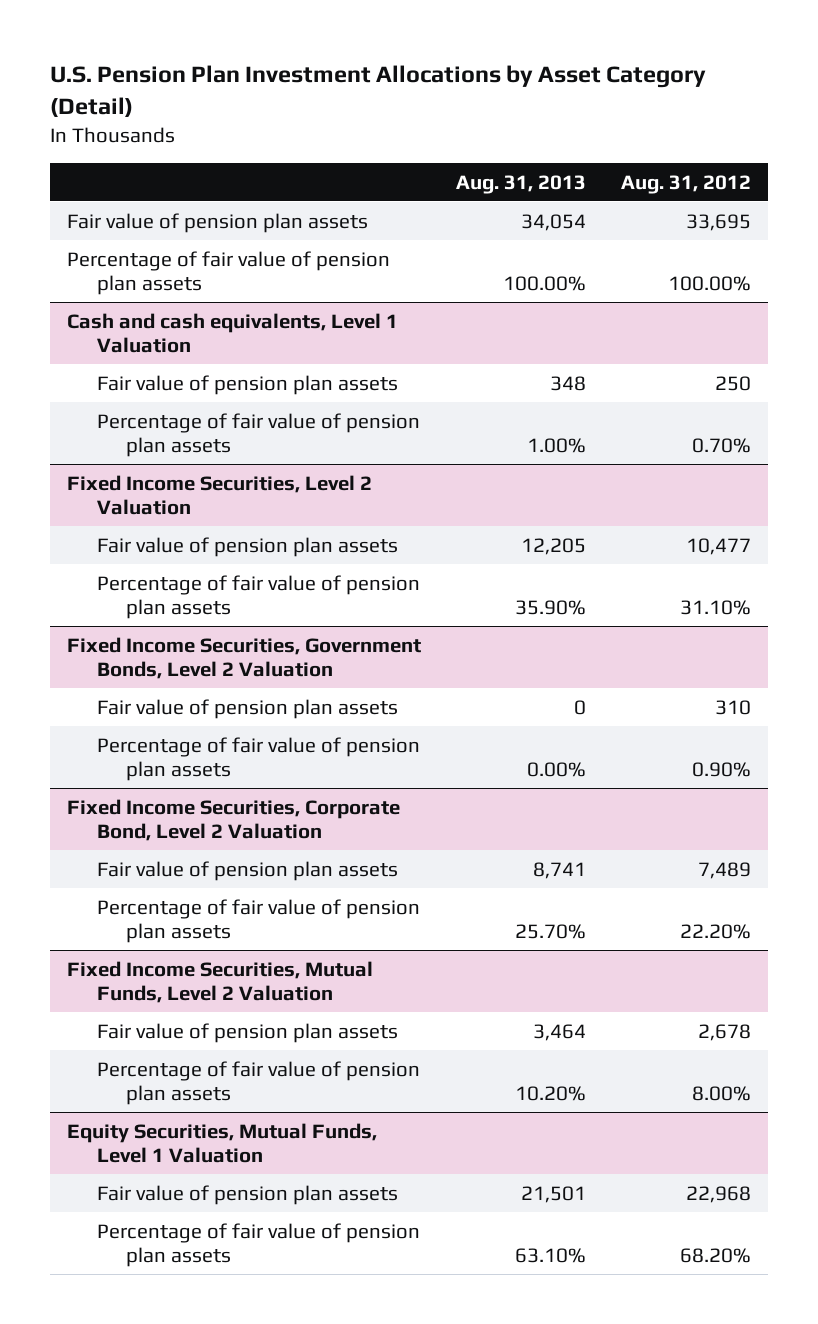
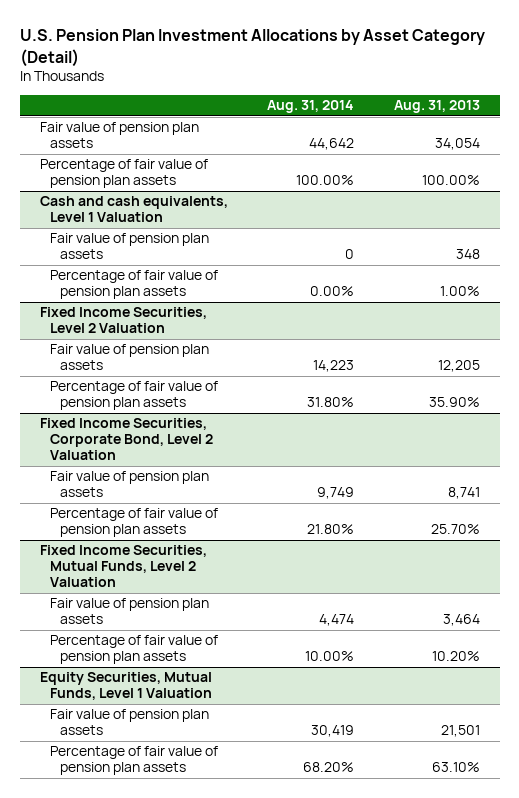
- | Aug. 31, 2013 | Aug. 31, 2012
+ | Aug. 31, 2014 | Aug. 31, 2013
- Fixed Income Securities, Government Bonds, Level 2 Valuation
- Fair value of pension plan assets | 0 | 310
- Percentage of fair value of pension plan assets | 0.00% | 0.90%

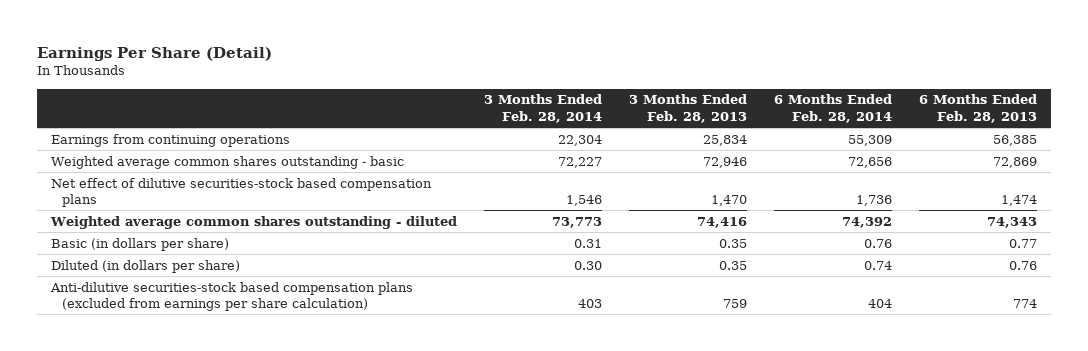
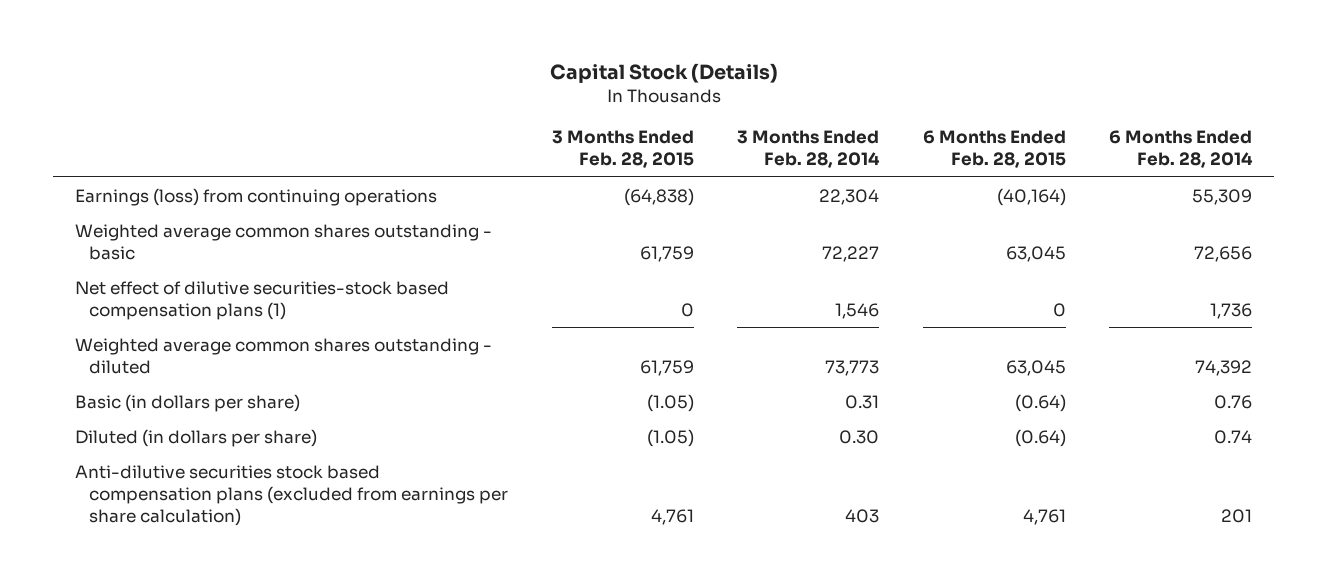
- Earnings Per Share (Detail)
+ Capital Stock (Details)
- | 3 Months Ended Feb. 28, 2014 | 3 Months Ended Feb. 28, 2013 | 6 Months Ended Feb. 28, 2014 | 6 Months Ended Feb. 28, 2013
+ | 3 Months Ended Feb. 28, 2015 | 3 Months Ended Feb. 28, 2014 | 6 Months Ended Feb. 28, 2015 | 6 Months Ended Feb. 28, 2014
- Earnings from continuing operations | 22,304 | 25,834 | 55,309 | 56,385
+ Earnings (loss) from continuing operations | (64,838) | 22,304 | (40,164) | 55,309
- Net effect of dilutive securities-stock based compensation plans | 1,546 | 1,470 | 1,736 | 1,474
+ Net effect of dilutive securities-stock based compensation plans (1) | 0 | 1,546 | 0 | 1,736
- Anti-dilutive securities-stock based compensation plans (excluded from earnings per share calculation) | 403 | 759 | 404 | 774
+ Anti-dilutive securities stock based compensation plans (excluded from earnings per share calculation) | 4,761 | 403 | 4,761 | 201

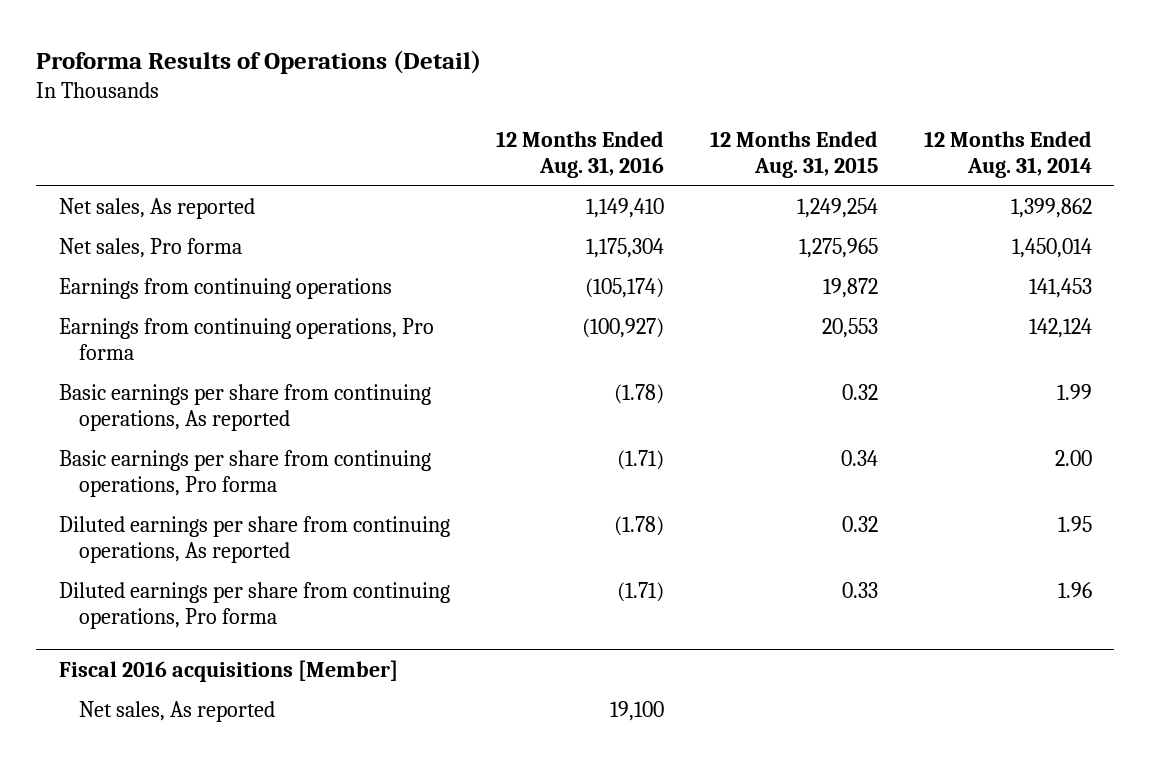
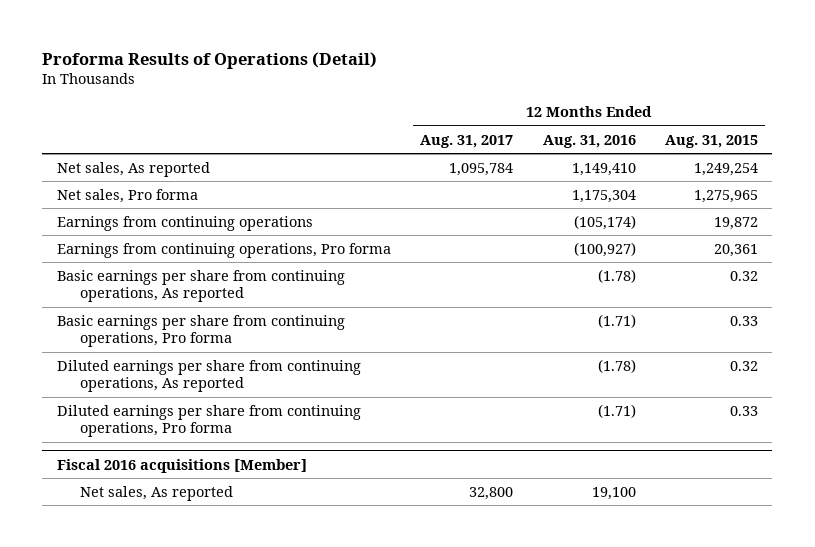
- | 12 Months Ended Aug. 31, 2016 | 12 Months Ended Aug. 31, 2015 | 12 Months Ended Aug. 31, 2014
+ | 12 Months Ended Aug. 31, 2017 | 12 Months Ended Aug. 31, 2016 | 12 Months Ended Aug. 31, 2015
- Earnings from continuing operations, Pro forma | (100,927) | 20,553 | 142,124
+ Earnings from continuing operations, Pro forma | | (100,927) | 20,361
- Basic earnings per share from continuing operations, Pro forma | (1.71) | 0.34 | 2.00
+ Basic earnings per share from continuing operations, Pro forma | | (1.71) | 0.33

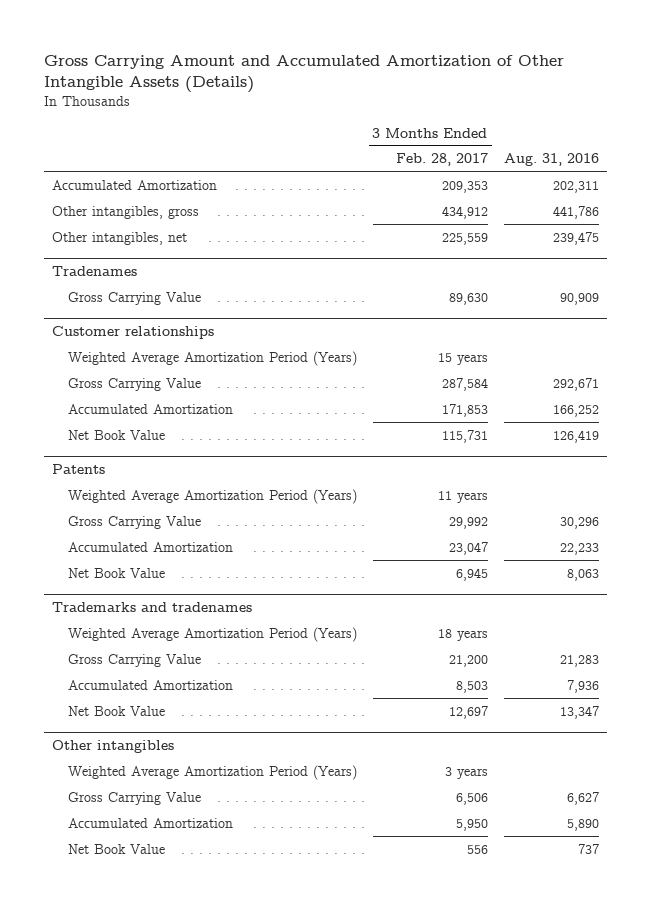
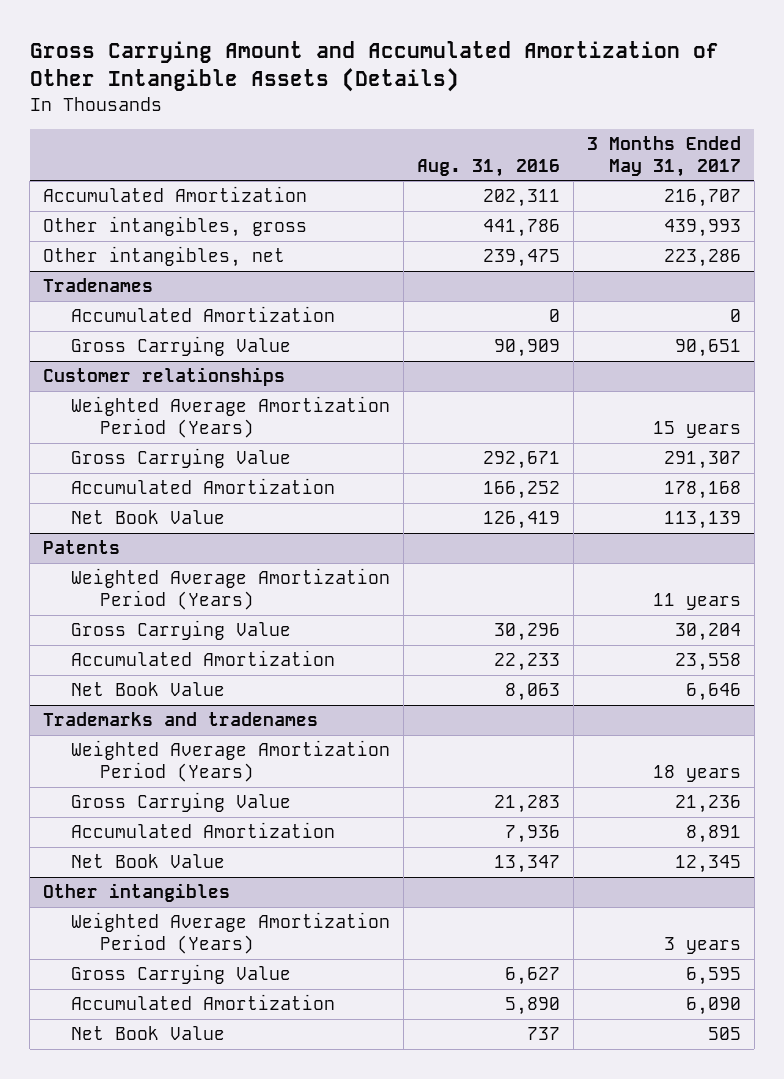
- | 3 Months Ended Feb. 28, 2017 | Aug. 31, 2016
+ | Aug. 31, 2016 | 3 Months Ended May 31, 2017
@ Tradenames
+ Accumulated Amortization | 0 | 0

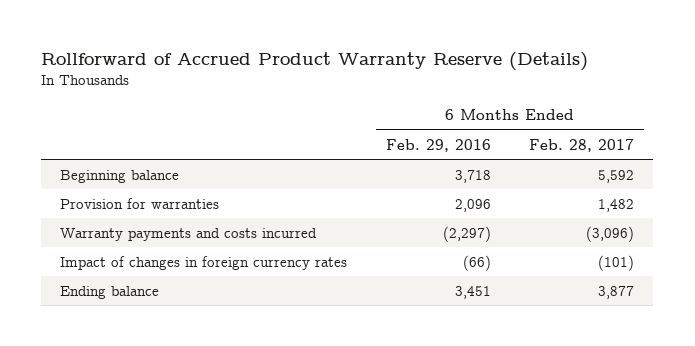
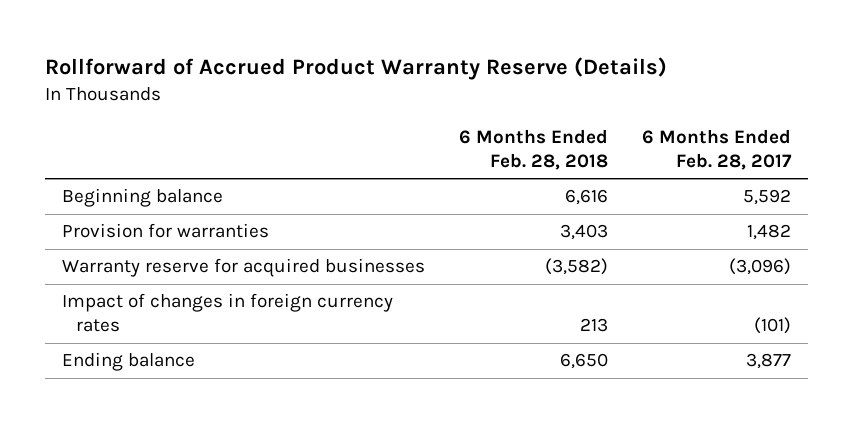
- | 6 Months Ended Feb. 29, 2016 | 6 Months Ended Feb. 28, 2017
+ | 6 Months Ended Feb. 28, 2018 | 6 Months Ended Feb. 28, 2017
- Warranty payments and costs incurred | (2,297) | (3,096)
+ Warranty reserve for acquired businesses | (3,582) | (3,096)

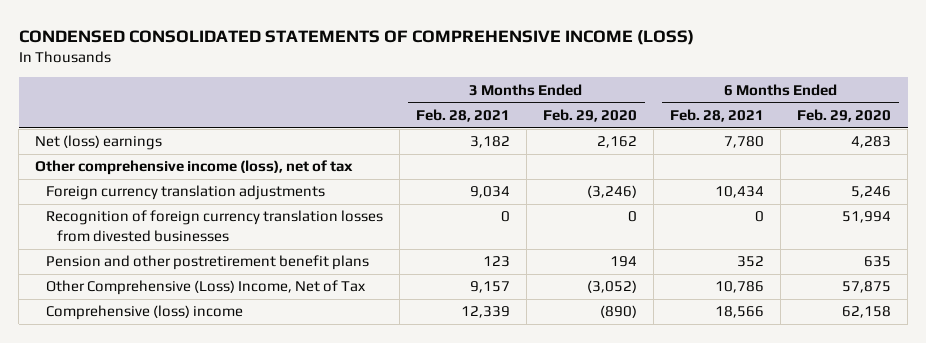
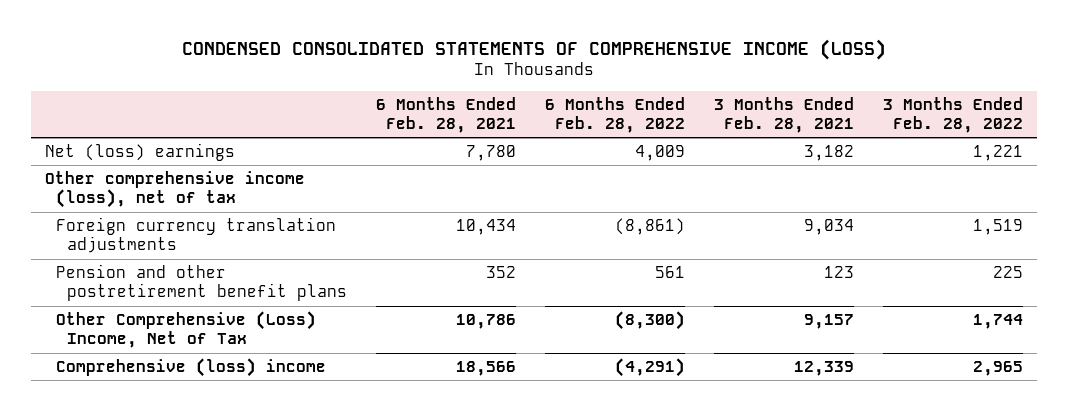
- | 3 Months Ended Feb. 28, 2021 | 3 Months Ended Feb. 29, 2020 | 6 Months Ended Feb. 28, 2021 | 6 Months Ended Feb. 29, 2020
+ | 6 Months Ended Feb. 28, 2021 | 6 Months Ended Feb. 28, 2022 | 3 Months Ended Feb. 28, 2021 | 3 Months Ended Feb. 28, 2022
- Recognition of foreign currency translation losses from divested businesses | 0 | 0 | 0 | 51,994

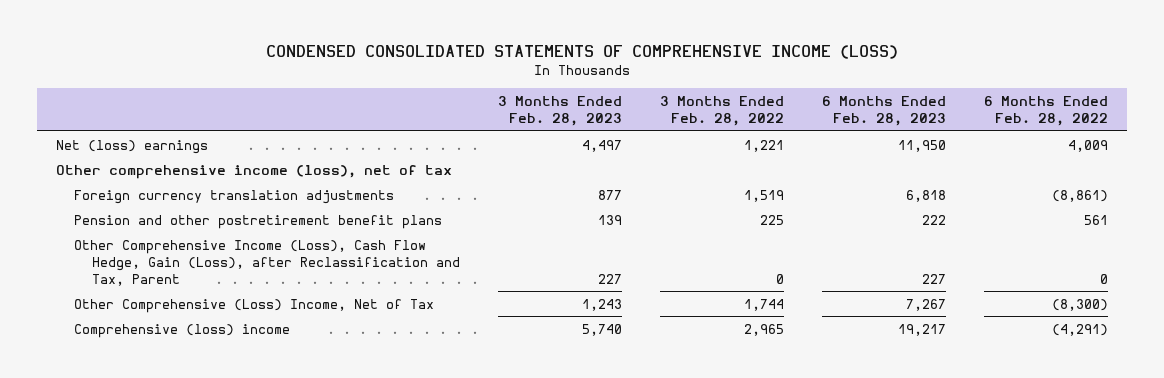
- | 6 Months Ended Feb. 28, 2021 | 6 Months Ended Feb. 28, 2022 | 3 Months Ended Feb. 28, 2021 | 3 Months Ended Feb. 28, 2022
+ | 3 Months Ended Feb. 28, 2023 | 3 Months Ended Feb. 28, 2022 | 6 Months Ended Feb. 28, 2023 | 6 Months Ended Feb. 28, 2022
+ Other Comprehensive Income (Loss), Cash Flow Hedge, Gain (Loss), after Reclassification and Tax, Parent | 227 | 0 | 227 | 0

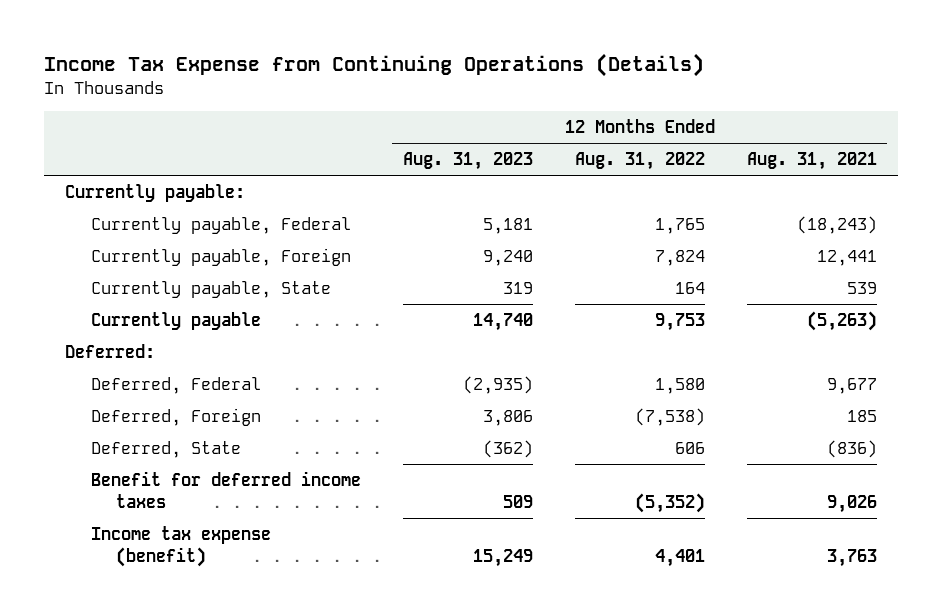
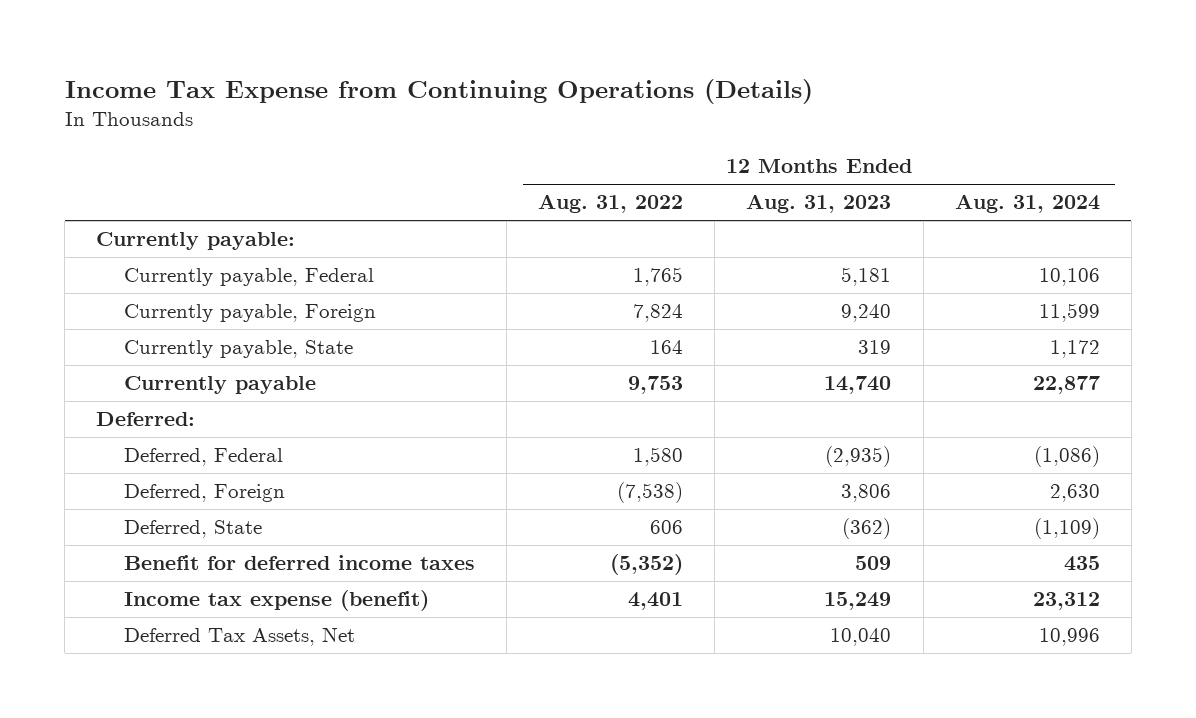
- | 12 Months Ended Aug. 31, 2023 | 12 Months Ended Aug. 31, 2022 | 12 Months Ended Aug. 31, 2021
+ | 12 Months Ended Aug. 31, 2022 | 12 Months Ended Aug. 31, 2023 | 12 Months Ended Aug. 31, 2024
+ Deferred Tax Assets, Net | | 10,040 | 10,996

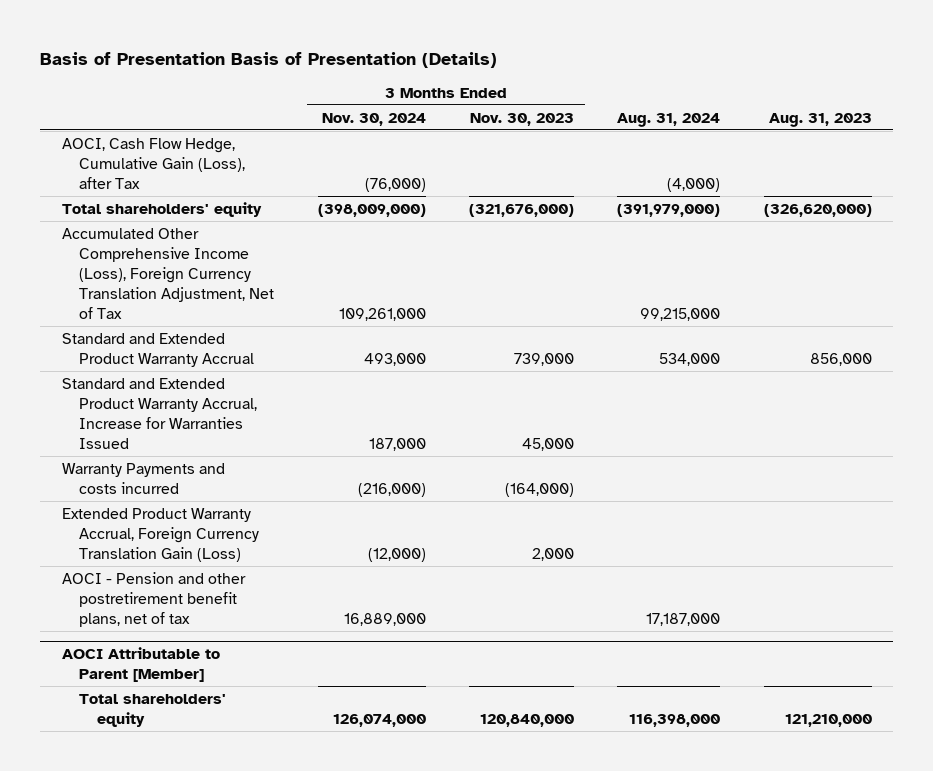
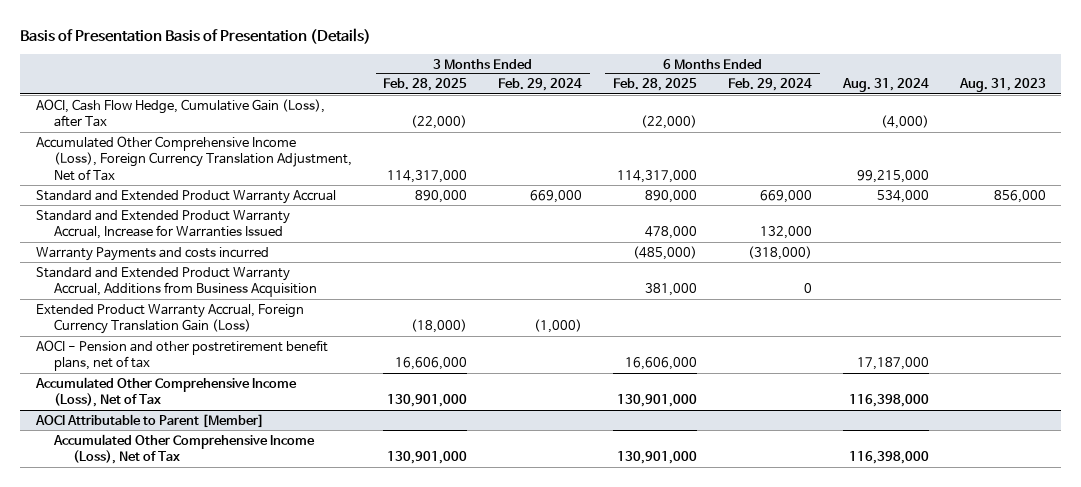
- | 3 Months Ended Nov. 30, 2024 | 3 Months Ended Nov. 30, 2023 | Aug. 31, 2024 | Aug. 31, 2023
+ | 3 Months Ended Feb. 28, 2025 | 3 Months Ended Feb. 29, 2024 | 6 Months Ended Feb. 28, 2025 | 6 Months Ended Feb. 29, 2024 | Aug. 31, 2024 | Aug. 31, 2023
- Total shareholders' equity | (398,009,000) | (321,676,000) | (391,979,000) | (326,620,000)
+ Standard and Extended Product Warranty Accrual, Additions from Business Acquisition | | | 381,000 | 0 | |
+ Accumulated Other Comprehensive Income (Loss), Net of Tax | 130,901,000 | | 130,901,000 | | 116,398,000 |
@ AOCI Attributable to Parent [Member]
- Total shareholders' equity | 126,074,000 | 120,840,000 | 116,398,000 | 121,210,000
+ Accumulated Other Comprehensive Income (Loss), Net of Tax | 130,901,000 | | 130,901,000 | | 116,398,000 |

